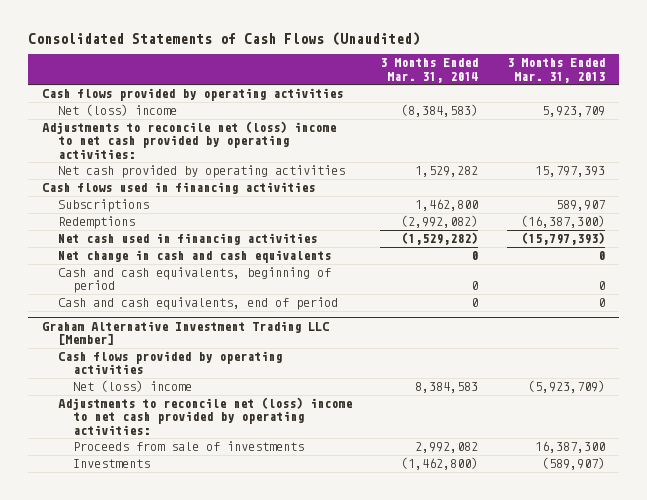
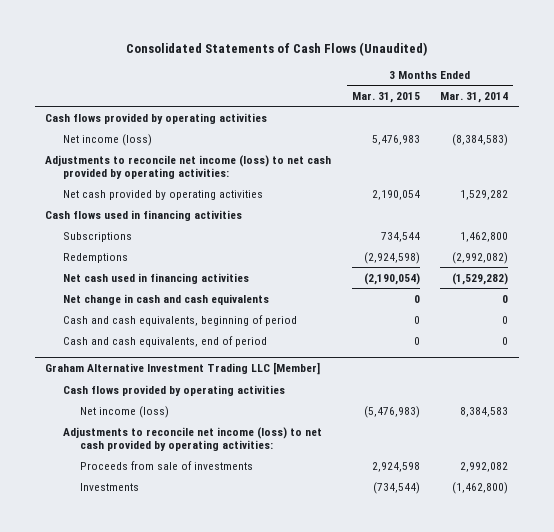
- | 3 Months Ended Mar. 31, 2014 | 3 Months Ended Mar. 31, 2013
+ | 3 Months Ended Mar. 31, 2015 | 3 Months Ended Mar. 31, 2014
- Net (loss) income | (8,384,583) | 5,923,709
- Adjustments to reconcile net (loss) income to net cash provided by operating activities:
+ Net income (loss) | 5,476,983 | (8,384,583)
+ Adjustments to reconcile net income (loss) to net cash provided by operating activities:
@ Graham Alternative Investment Trading LLC [Member]
- Net (loss) income | 8,384,583 | (5,923,709)
- Adjustments to reconcile net (loss) income to net cash provided by operating activities:
+ Net income (loss) | (5,476,983) | 8,384,583
+ Adjustments to reconcile net income (loss) to net cash provided by operating activities:

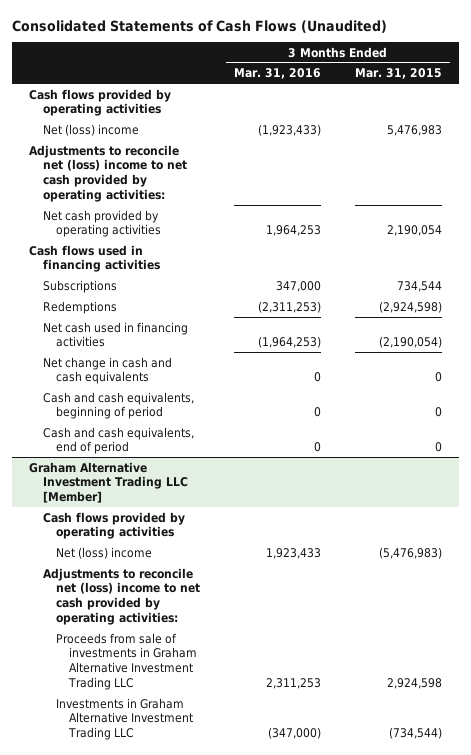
- | 3 Months Ended Mar. 31, 2015 | 3 Months Ended Mar. 31, 2014
+ | 3 Months Ended Mar. 31, 2016 | 3 Months Ended Mar. 31, 2015
- Net income (loss) | 5,476,983 | (8,384,583)
- Adjustments to reconcile net income (loss) to net cash provided by operating activities:
+ Net (loss) income | (1,923,433) | 5,476,983
+ Adjustments to reconcile net (loss) income to net cash provided by operating activities:
@ Graham Alternative Investment Trading LLC [Member]
- Net income (loss) | (5,476,983) | 8,384,583
- Adjustments to reconcile net income (loss) to net cash provided by operating activities:
- Proceeds from sale of investments | 2,924,598 | 2,992,082
- Investments | (734,544) | (1,462,800)
+ Net (loss) income | 1,923,433 | (5,476,983)
+ Adjustments to reconcile net (loss) income to net cash provided by operating activities:
+ Proceeds from sale of investments in Graham Alternative Investment Trading LLC | 2,311,253 | 2,924,598
+ Investments in Graham Alternative Investment Trading LLC | (347,000) | (734,544)

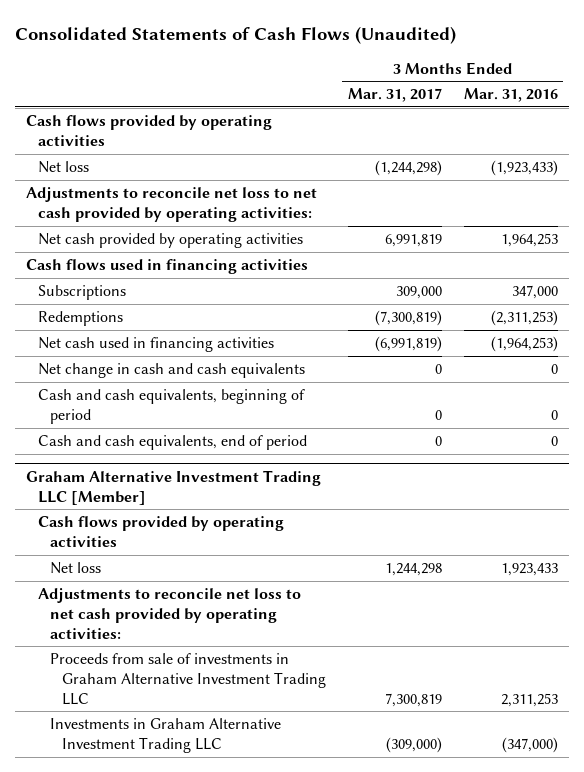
- | 3 Months Ended Mar. 31, 2016 | 3 Months Ended Mar. 31, 2015
+ | 3 Months Ended Mar. 31, 2017 | 3 Months Ended Mar. 31, 2016
- Net (loss) income | (1,923,433) | 5,476,983
- Adjustments to reconcile net (loss) income to net cash provided by operating activities:
+ Net loss | (1,244,298) | (1,923,433)
+ Adjustments to reconcile net loss to net cash provided by operating activities:
@ Graham Alternative Investment Trading LLC [Member]
- Net (loss) income | 1,923,433 | (5,476,983)
- Adjustments to reconcile net (loss) income to net cash provided by operating activities:
+ Net loss | 1,244,298 | 1,923,433
+ Adjustments to reconcile net loss to net cash provided by operating activities:

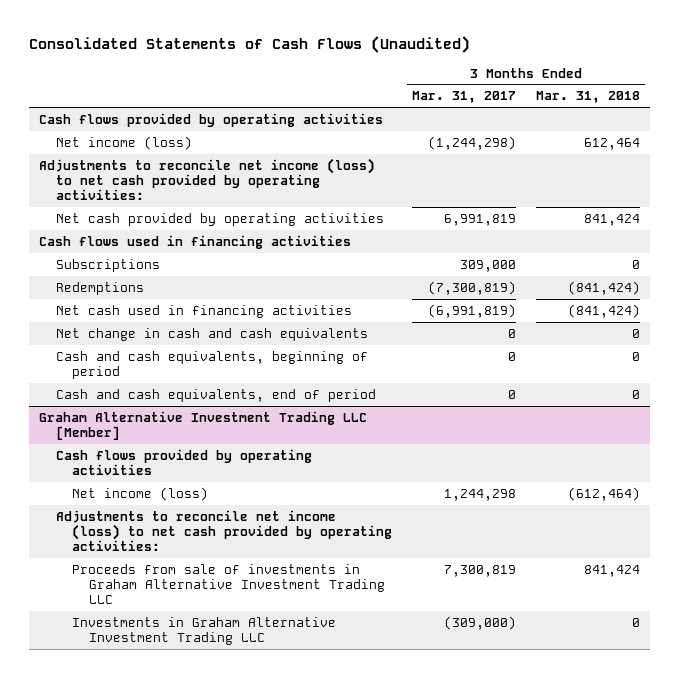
- | 3 Months Ended Mar. 31, 2017 | 3 Months Ended Mar. 31, 2016
+ | 3 Months Ended Mar. 31, 2017 | 3 Months Ended Mar. 31, 2018
- Net loss | (1,244,298) | (1,923,433)
- Adjustments to reconcile net loss to net cash provided by operating activities:
+ Net income (loss) | (1,244,298) | 612,464
+ Adjustments to reconcile net income (loss) to net cash provided by operating activities:
@ Graham Alternative Investment Trading LLC [Member]
- Net loss | 1,244,298 | 1,923,433
- Adjustments to reconcile net loss to net cash provided by operating activities:
+ Net income (loss) | 1,244,298 | (612,464)
+ Adjustments to reconcile net income (loss) to net cash provided by operating activities:

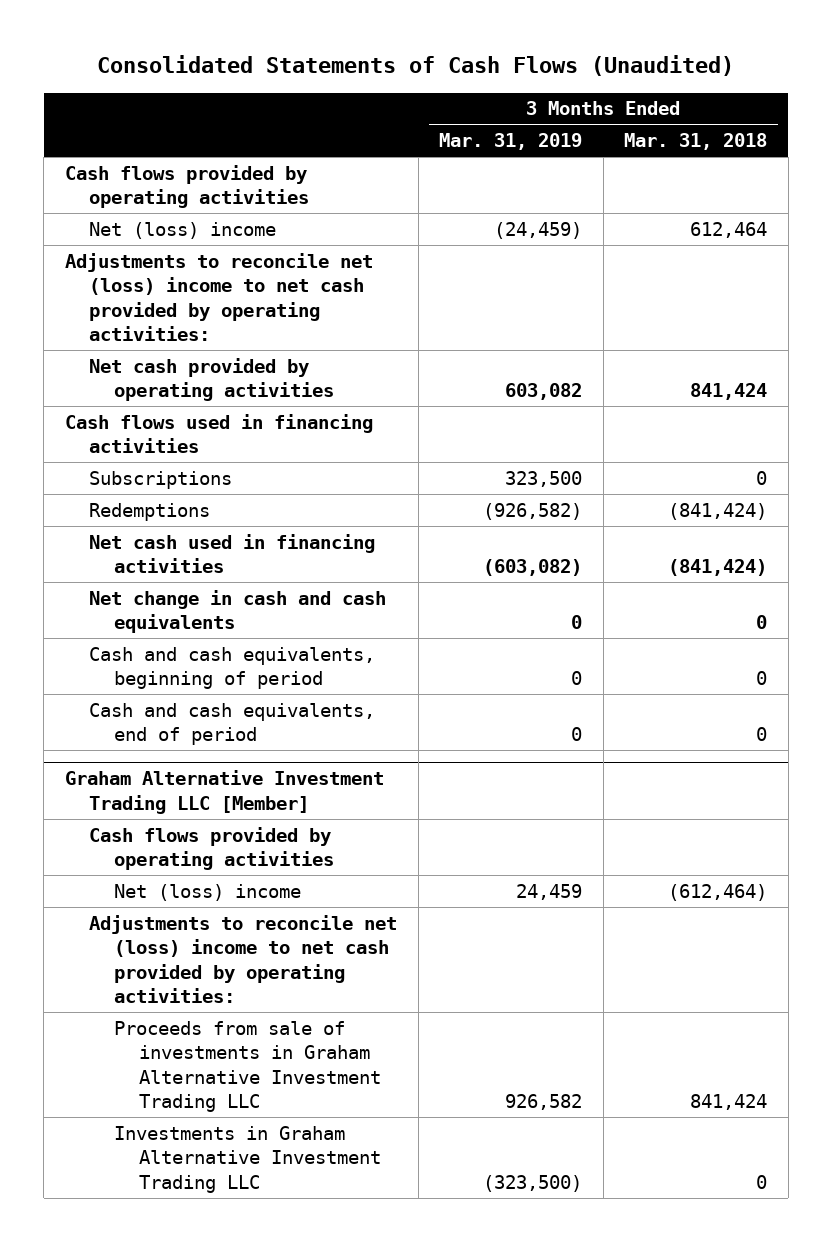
- | 3 Months Ended Mar. 31, 2017 | 3 Months Ended Mar. 31, 2018
+ | 3 Months Ended Mar. 31, 2019 | 3 Months Ended Mar. 31, 2018
- Net income (loss) | (1,244,298) | 612,464
- Adjustments to reconcile net income (loss) to net cash provided by operating activities:
+ Net (loss) income | (24,459) | 612,464
+ Adjustments to reconcile net (loss) income to net cash provided by operating activities:
@ Graham Alternative Investment Trading LLC [Member]
- Net income (loss) | 1,244,298 | (612,464)
- Adjustments to reconcile net income (loss) to net cash provided by operating activities:
+ Net (loss) income | 24,459 | (612,464)
+ Adjustments to reconcile net (loss) income to net cash provided by operating activities:

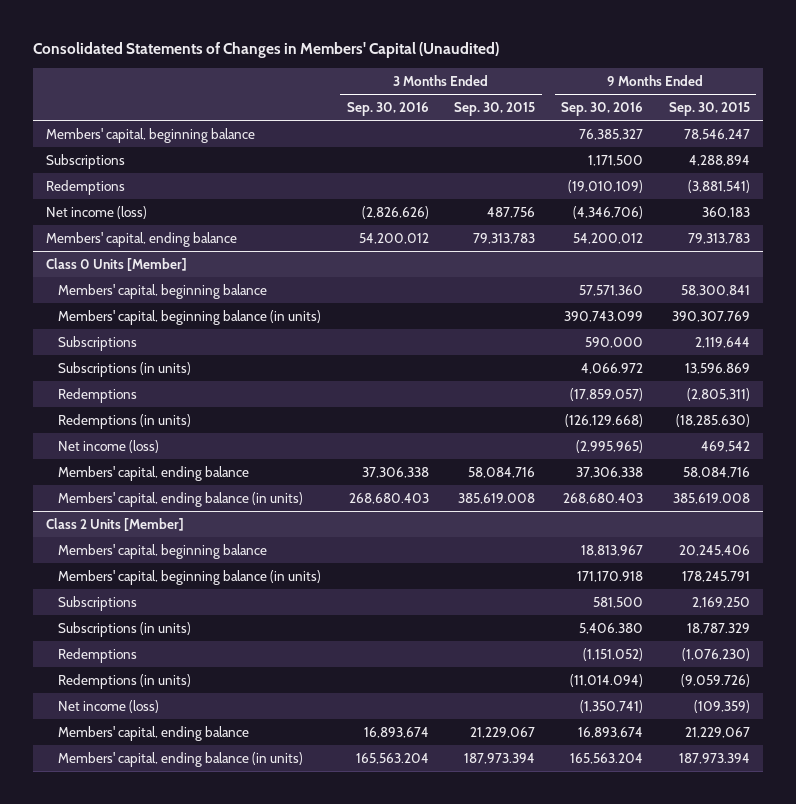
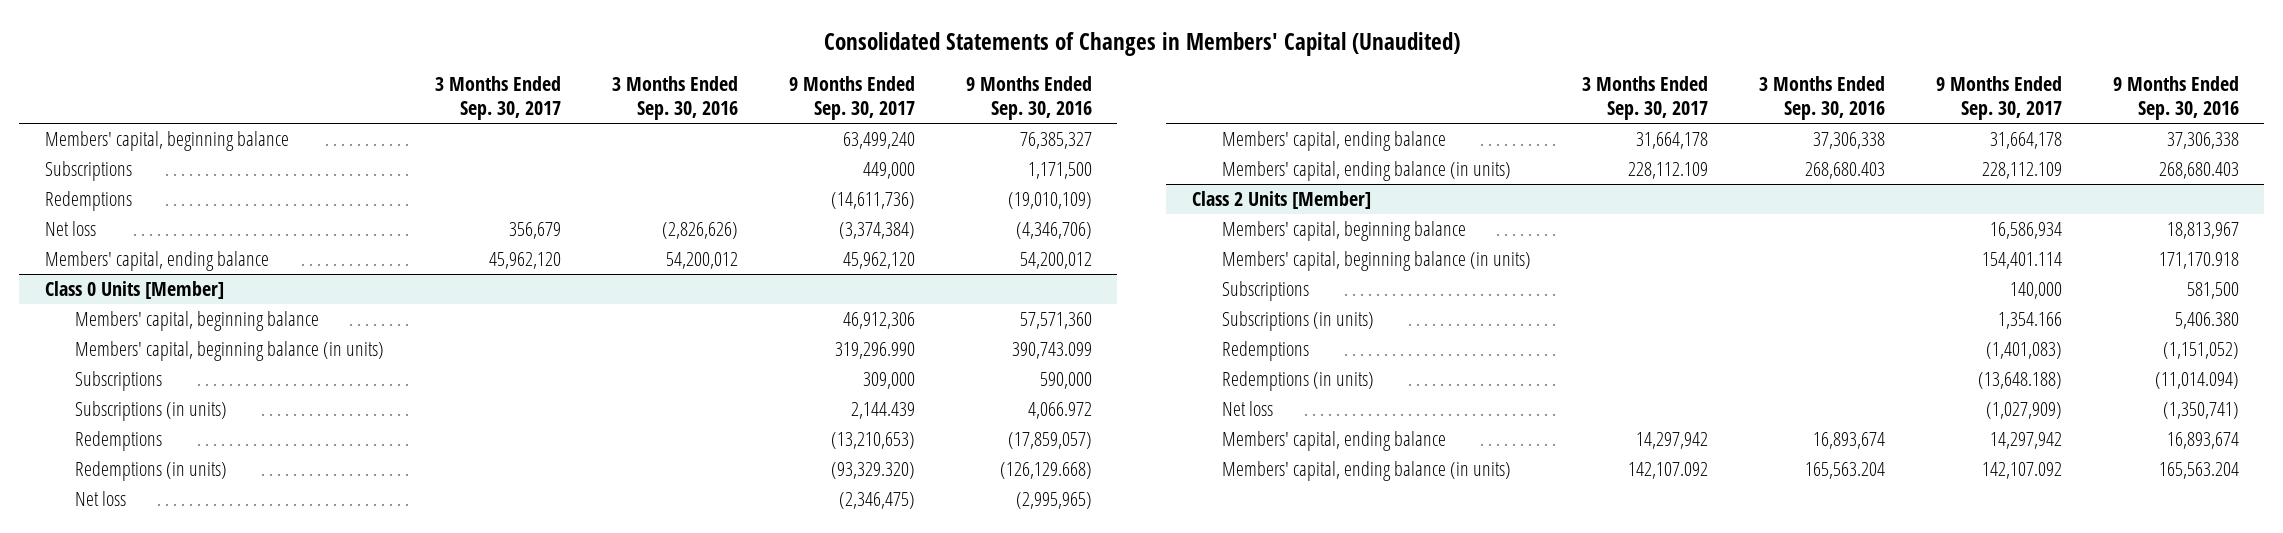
- | 3 Months Ended Sep. 30, 2016 | 3 Months Ended Sep. 30, 2015 | 9 Months Ended Sep. 30, 2016 | 9 Months Ended Sep. 30, 2015
+ | 3 Months Ended Sep. 30, 2017 | 3 Months Ended Sep. 30, 2016 | 9 Months Ended Sep. 30, 2017 | 9 Months Ended Sep. 30, 2016
- Net income (loss) | (2,826,626) | 487,756 | (4,346,706) | 360,183
+ Net loss | 356,679 | (2,826,626) | (3,374,384) | (4,346,706)
@ Class 0 Units [Member]
- Net income (loss) | | | (2,995,965) | 469,542
+ Net loss | | | (2,346,475) | (2,995,965)
@ Class 2 Units [Member]
- Net income (loss) | | | (1,350,741) | (109,359)
+ Net loss | | | (1,027,909) | (1,350,741)

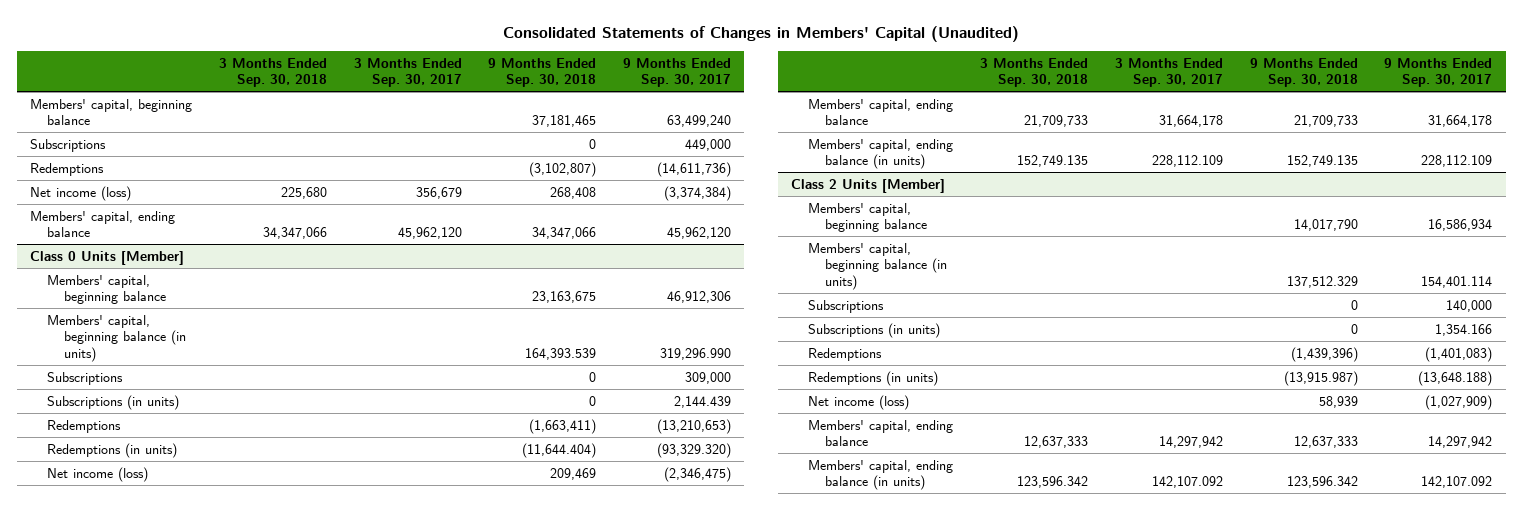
- | 3 Months Ended Sep. 30, 2017 | 3 Months Ended Sep. 30, 2016 | 9 Months Ended Sep. 30, 2017 | 9 Months Ended Sep. 30, 2016
+ | 3 Months Ended Sep. 30, 2018 | 3 Months Ended Sep. 30, 2017 | 9 Months Ended Sep. 30, 2018 | 9 Months Ended Sep. 30, 2017
- Net loss | 356,679 | (2,826,626) | (3,374,384) | (4,346,706)
+ Net income (loss) | 225,680 | 356,679 | 268,408 | (3,374,384)
@ Class 0 Units [Member]
- Net loss | | | (2,346,475) | (2,995,965)
+ Net income (loss) | | | 209,469 | (2,346,475)
@ Class 2 Units [Member]
- Net loss | | | (1,027,909) | (1,350,741)
+ Net income (loss) | | | 58,939 | (1,027,909)

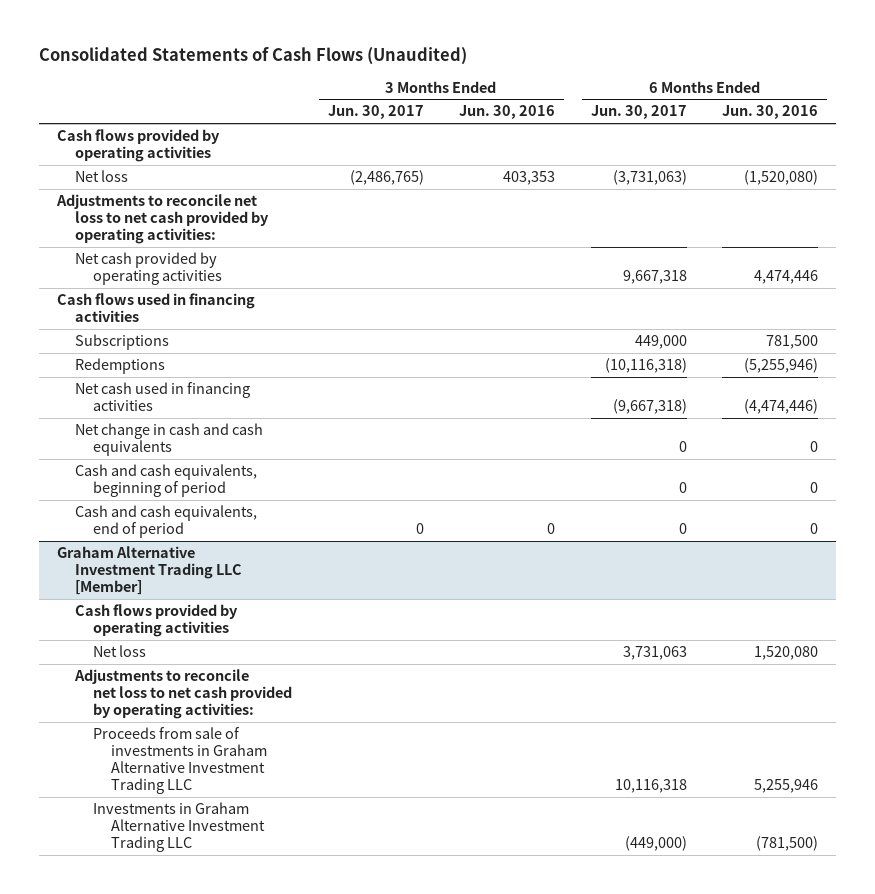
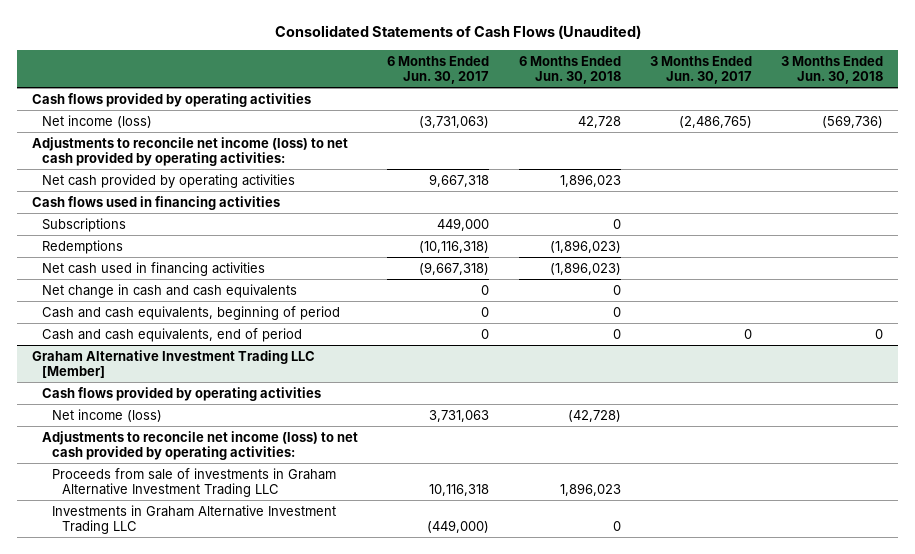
- | 3 Months Ended Jun. 30, 2017 | 3 Months Ended Jun. 30, 2016 | 6 Months Ended Jun. 30, 2017 | 6 Months Ended Jun. 30, 2016
+ | 6 Months Ended Jun. 30, 2017 | 6 Months Ended Jun. 30, 2018 | 3 Months Ended Jun. 30, 2017 | 3 Months Ended Jun. 30, 2018
- Net loss | (2,486,765) | 403,353 | (3,731,063) | (1,520,080)
- Adjustments to reconcile net loss to net cash provided by operating activities:
+ Net income (loss) | (3,731,063) | 42,728 | (2,486,765) | (569,736)
+ Adjustments to reconcile net income (loss) to net cash provided by operating activities:
@ Graham Alternative Investment Trading LLC [Member]
- Net loss | | | 3,731,063 | 1,520,080
- Adjustments to reconcile net loss to net cash provided by operating activities:
+ Net income (loss) | 3,731,063 | (42,728) | |
+ Adjustments to reconcile net income (loss) to net cash provided by operating activities:

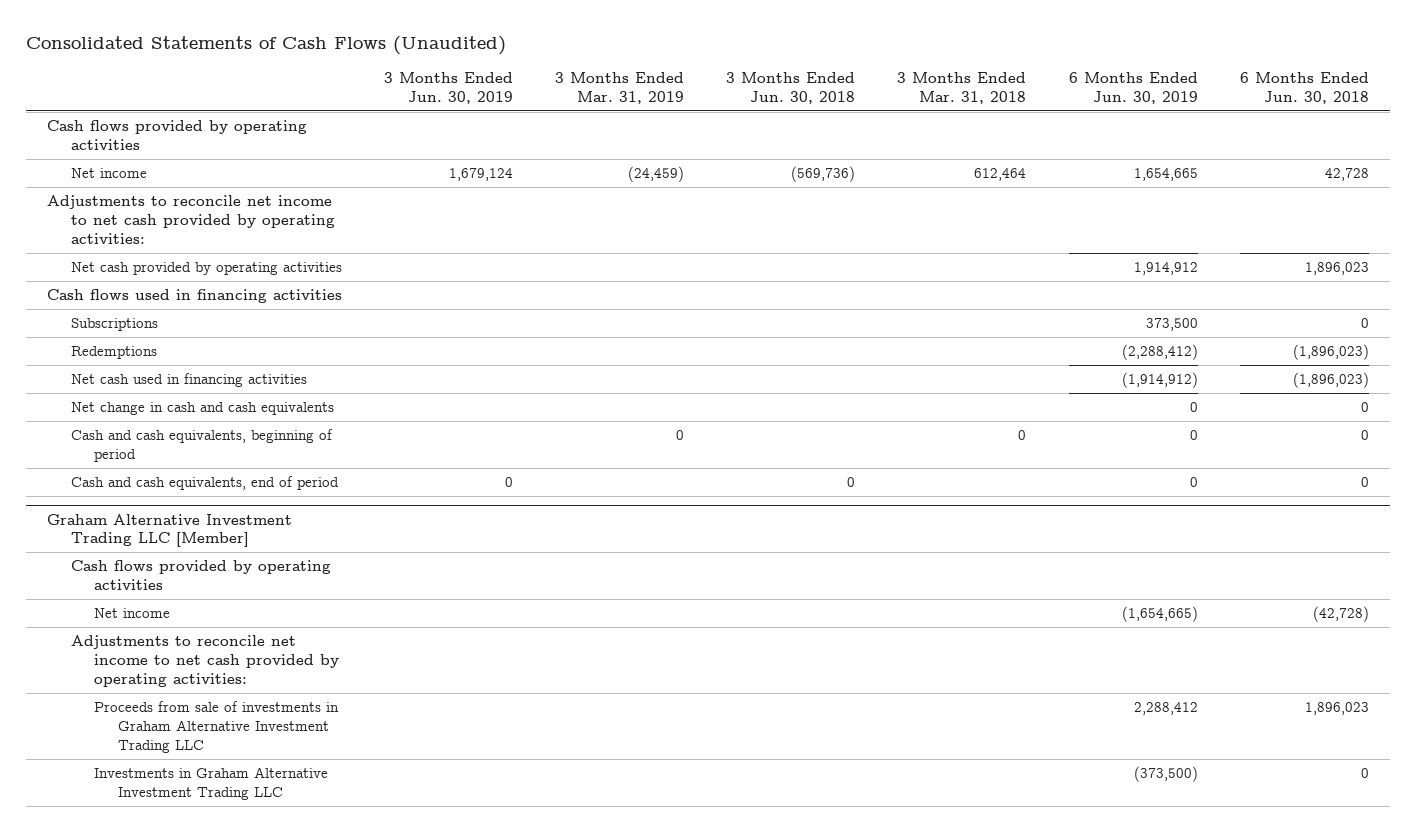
- | 6 Months Ended Jun. 30, 2017 | 6 Months Ended Jun. 30, 2018 | 3 Months Ended Jun. 30, 2017 | 3 Months Ended Jun. 30, 2018
+ | 3 Months Ended Jun. 30, 2019 | 3 Months Ended Mar. 31, 2019 | 3 Months Ended Jun. 30, 2018 | 3 Months Ended Mar. 31, 2018 | 6 Months Ended Jun. 30, 2019 | 6 Months Ended Jun. 30, 2018
- Net income (loss) | (3,731,063) | 42,728 | (2,486,765) | (569,736)
- Adjustments to reconcile net income (loss) to net cash provided by operating activities:
+ Net income | 1,679,124 | (24,459) | (569,736) | 612,464 | 1,654,665 | 42,728
+ Adjustments to reconcile net income to net cash provided by operating activities:
@ Graham Alternative Investment Trading LLC [Member]
- Net income (loss) | 3,731,063 | (42,728) | |
- Adjustments to reconcile net income (loss) to net cash provided by operating activities:
+ Net income | | | | | (1,654,665) | (42,728)
+ Adjustments to reconcile net income to net cash provided by operating activities:

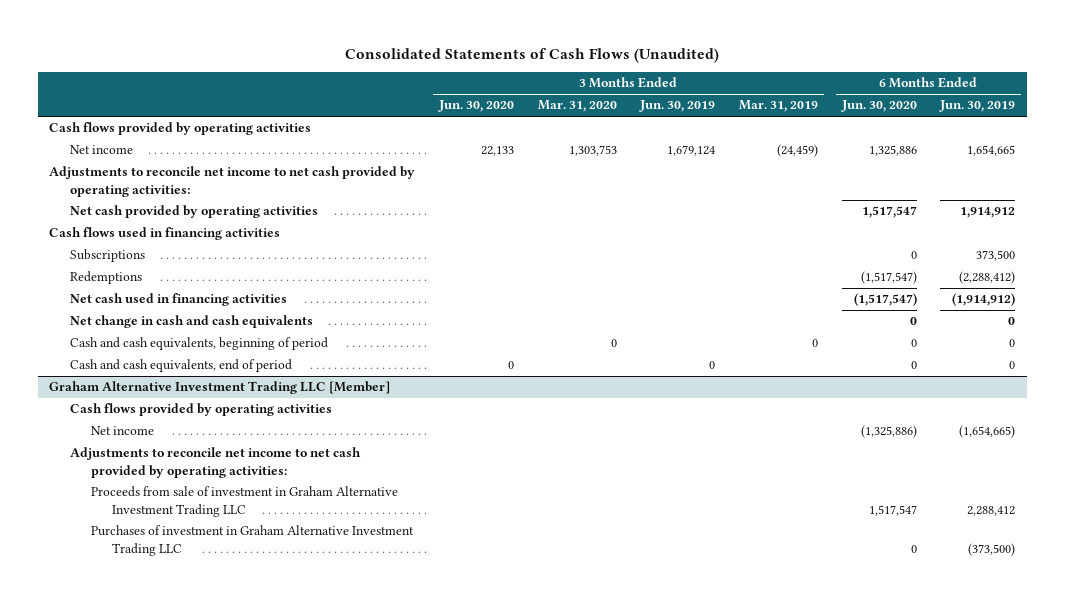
- | 3 Months Ended Jun. 30, 2019 | 3 Months Ended Mar. 31, 2019 | 3 Months Ended Jun. 30, 2018 | 3 Months Ended Mar. 31, 2018 | 6 Months Ended Jun. 30, 2019 | 6 Months Ended Jun. 30, 2018
+ | 3 Months Ended Jun. 30, 2020 | 3 Months Ended Mar. 31, 2020 | 3 Months Ended Jun. 30, 2019 | 3 Months Ended Mar. 31, 2019 | 6 Months Ended Jun. 30, 2020 | 6 Months Ended Jun. 30, 2019
@ Graham Alternative Investment Trading LLC [Member]
- Proceeds from sale of investments in Graham Alternative Investment Trading LLC | | | | | 2,288,412 | 1,896,023
- Investments in Graham Alternative Investment Trading LLC | | | | | (373,500) | 0
+ Proceeds from sale of investment in Graham Alternative Investment Trading LLC | | | | | 1,517,547 | 2,288,412
+ Purchases of investment in Graham Alternative Investment Trading LLC | | | | | 0 | (373,500)

